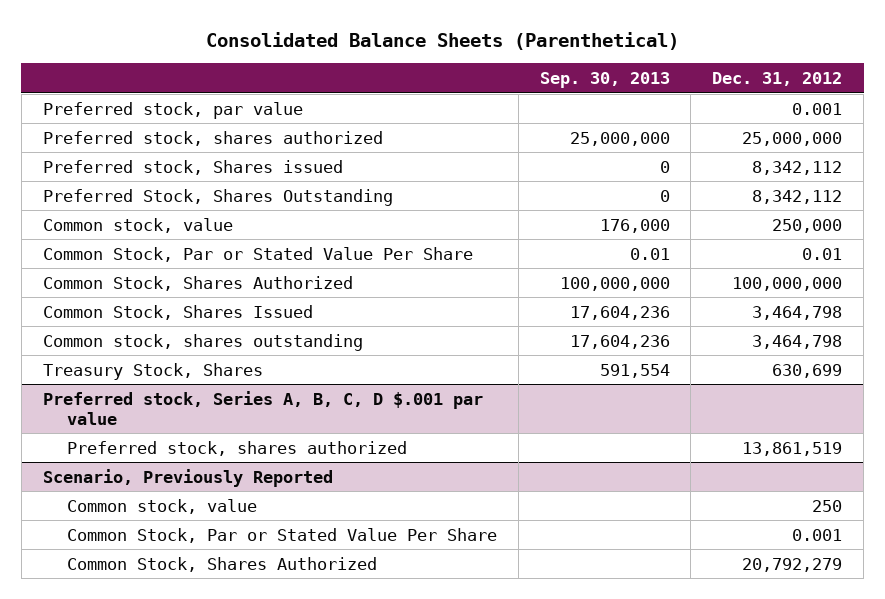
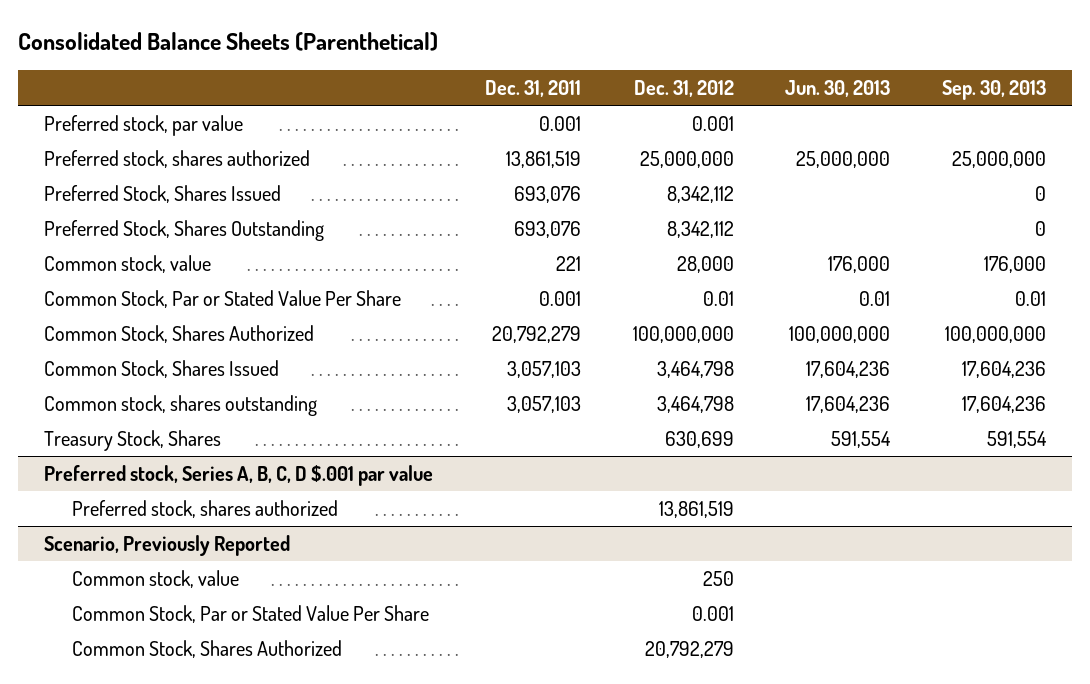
- | Sep. 30, 2013 | Dec. 31, 2012
+ | Dec. 31, 2011 | Dec. 31, 2012 | Jun. 30, 2013 | Sep. 30, 2013
- Preferred stock, Shares issued | 0 | 8,342,112
+ Preferred Stock, Shares Issued | 693,076 | 8,342,112 | | 0
- Common stock, value | 176,000 | 250,000
+ Common stock, value | 221 | 28,000 | 176,000 | 176,000

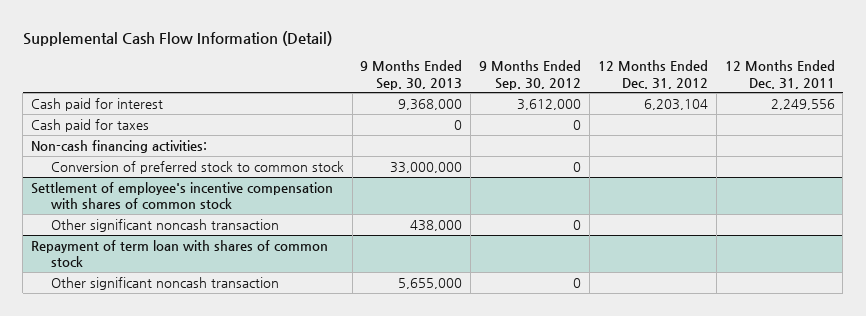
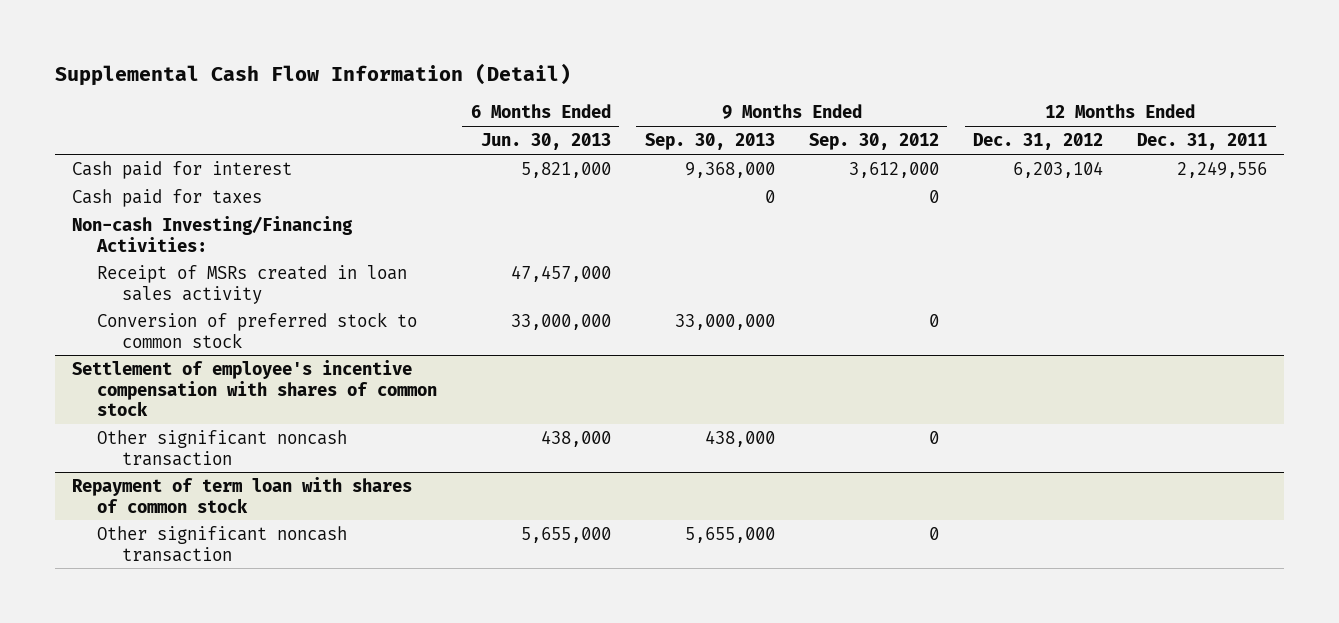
- | 9 Months Ended Sep. 30, 2013 | 9 Months Ended Sep. 30, 2012 | 12 Months Ended Dec. 31, 2012 | 12 Months Ended Dec. 31, 2011
+ | 6 Months Ended Jun. 30, 2013 | 9 Months Ended Sep. 30, 2013 | 9 Months Ended Sep. 30, 2012 | 12 Months Ended Dec. 31, 2012 | 12 Months Ended Dec. 31, 2011
- Non-cash financing activities:
+ Non-cash Investing/Financing Activities:
+ Receipt of MSRs created in loan sales activity | 47,457,000 | | | |

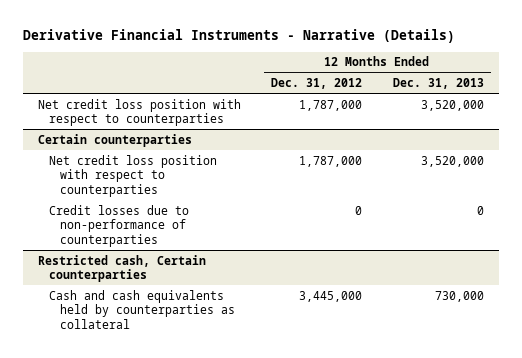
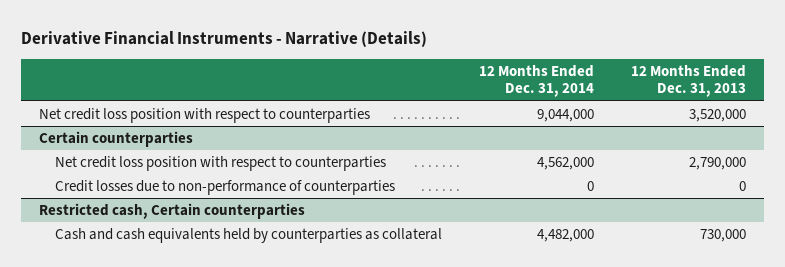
- | 12 Months Ended Dec. 31, 2012 | 12 Months Ended Dec. 31, 2013
+ | 12 Months Ended Dec. 31, 2014 | 12 Months Ended Dec. 31, 2013
@ Certain counterparties
- Net credit loss position with respect to counterparties | 1,787,000 | 3,520,000
+ Net credit loss position with respect to counterparties | 4,562,000 | 2,790,000

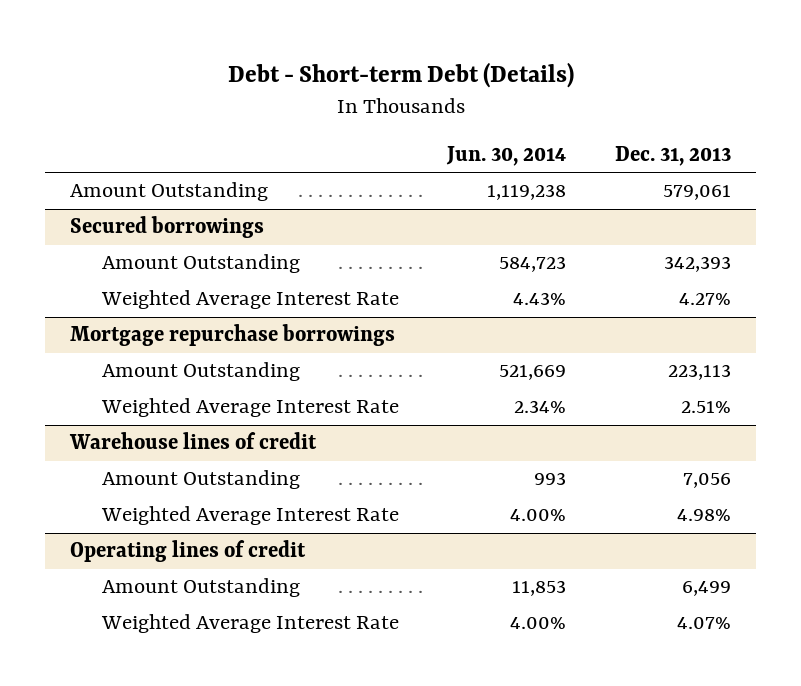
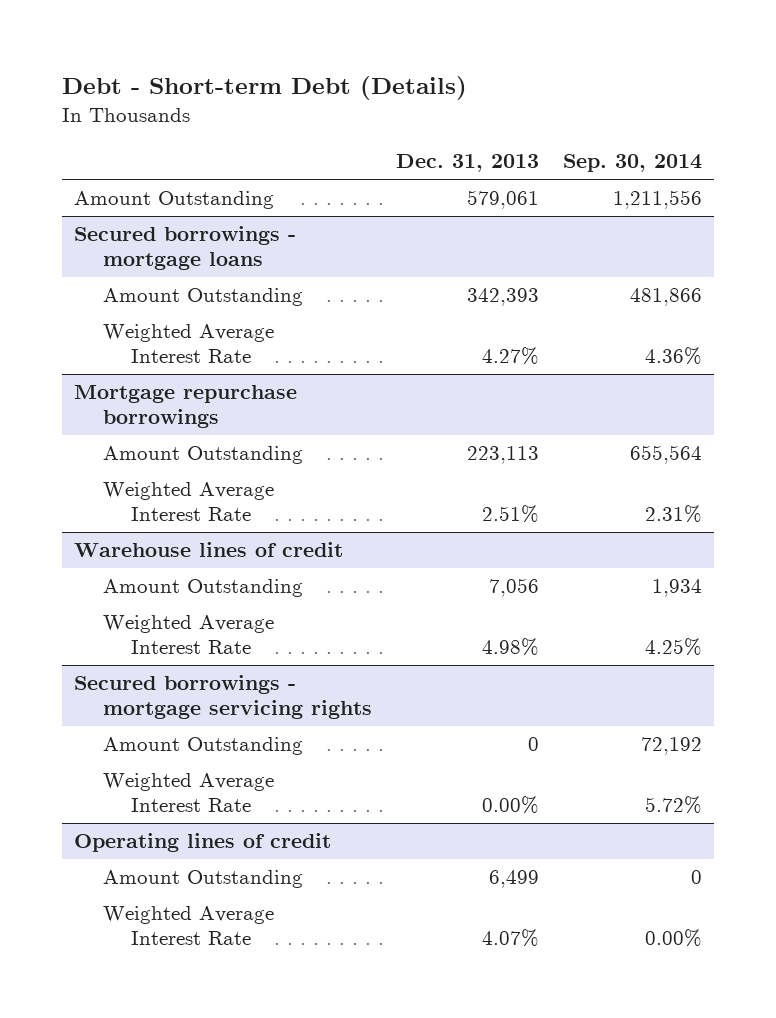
- | Jun. 30, 2014 | Dec. 31, 2013
+ | Dec. 31, 2013 | Sep. 30, 2014
- Secured borrowings
+ Secured borrowings - mortgage loans
+ Secured borrowings - mortgage servicing rights
+ Amount Outstanding | 0 | 72,192
+ Weighted Average Interest Rate | 0.00% | 5.72%

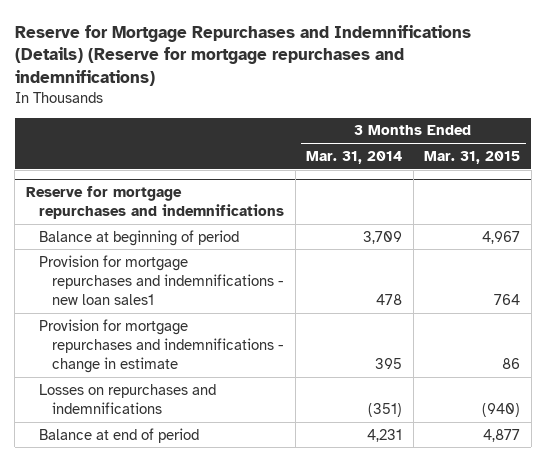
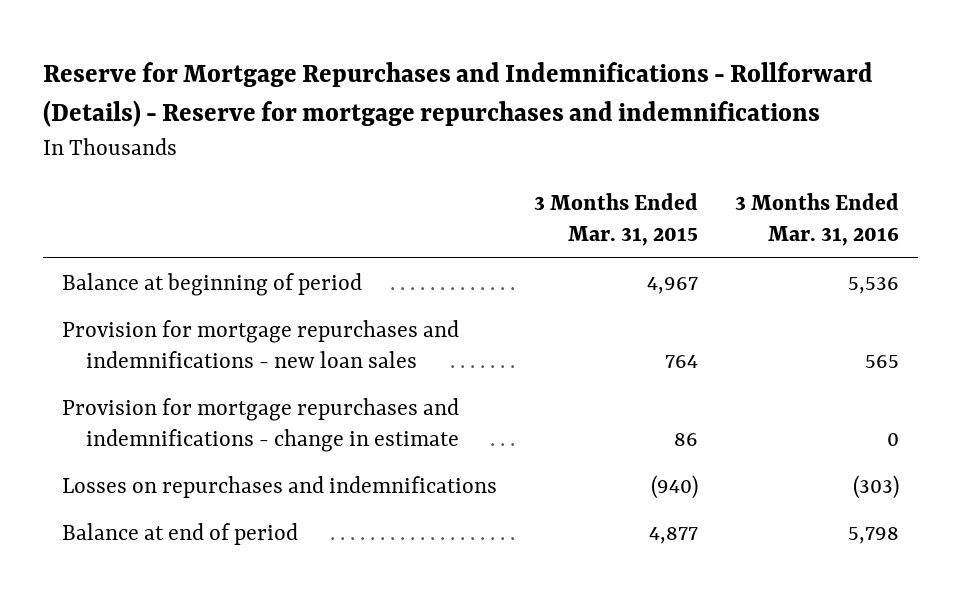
- Reserve for Mortgage Repurchases and Indemnifications (Details) (Reserve for mortgage repurchases and indemnifications)
+ Reserve for Mortgage Repurchases and Indemnifications - Rollforward (Details) - Reserve for mortgage repurchases and indemnifications
- | 3 Months Ended Mar. 31, 2014 | 3 Months Ended Mar. 31, 2015
+ | 3 Months Ended Mar. 31, 2015 | 3 Months Ended Mar. 31, 2016
- Reserve for mortgage repurchases and indemnifications
- Provision for mortgage repurchases and indemnifications - new loan sales1 | 478 | 764
+ Provision for mortgage repurchases and indemnifications - new loan sales | 764 | 565

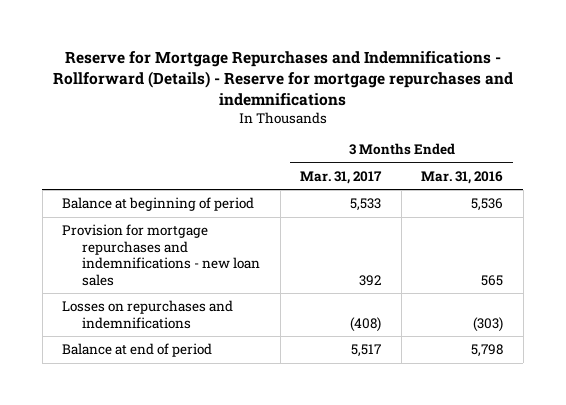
- | 3 Months Ended Mar. 31, 2015 | 3 Months Ended Mar. 31, 2016
+ | 3 Months Ended Mar. 31, 2017 | 3 Months Ended Mar. 31, 2016
- Provision for mortgage repurchases and indemnifications - change in estimate | 86 | 0

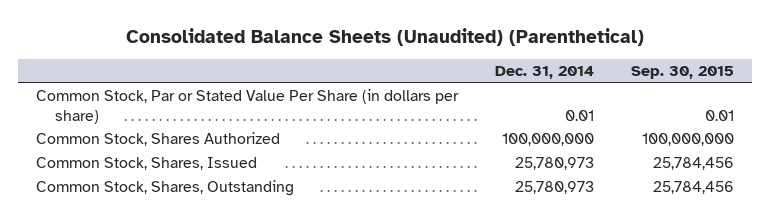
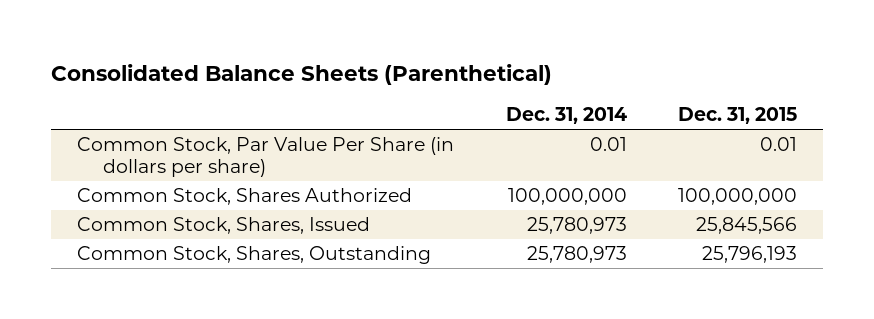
- Consolidated Balance Sheets (Unaudited) (Parenthetical)
+ Consolidated Balance Sheets (Parenthetical)
- | Dec. 31, 2014 | Sep. 30, 2015
+ | Dec. 31, 2014 | Dec. 31, 2015
- Common Stock, Par or Stated Value Per Share (in dollars per share) | 0.01 | 0.01
+ Common Stock, Par Value Per Share (in dollars per share) | 0.01 | 0.01

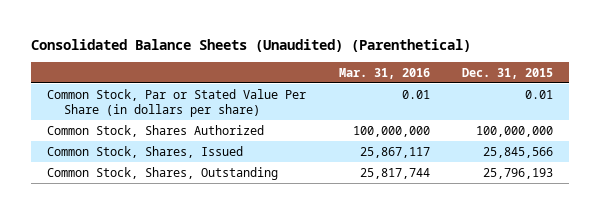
- Consolidated Balance Sheets (Parenthetical)
+ Consolidated Balance Sheets (Unaudited) (Parenthetical)
- | Dec. 31, 2014 | Dec. 31, 2015
+ | Mar. 31, 2016 | Dec. 31, 2015
- Common Stock, Par Value Per Share (in dollars per share) | 0.01 | 0.01
+ Common Stock, Par or Stated Value Per Share (in dollars per share) | 0.01 | 0.01

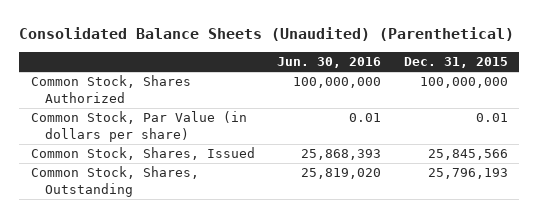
- | Mar. 31, 2016 | Dec. 31, 2015
+ | Jun. 30, 2016 | Dec. 31, 2015
- Common Stock, Par or Stated Value Per Share (in dollars per share) | 0.01 | 0.01
+ Common Stock, Par Value (in dollars per share) | 0.01 | 0.01

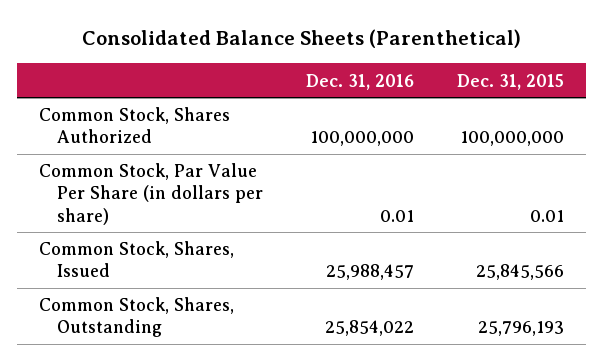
- Consolidated Balance Sheets (Unaudited) (Parenthetical)
+ Consolidated Balance Sheets (Parenthetical)
- | Jun. 30, 2016 | Dec. 31, 2015
+ | Dec. 31, 2016 | Dec. 31, 2015
- Common Stock, Par Value (in dollars per share) | 0.01 | 0.01
+ Common Stock, Par Value Per Share (in dollars per share) | 0.01 | 0.01

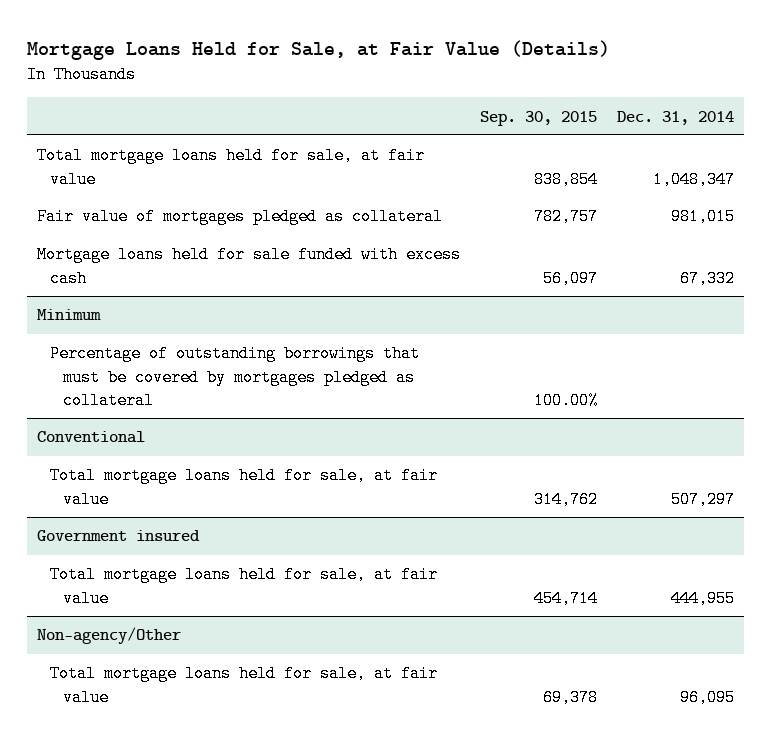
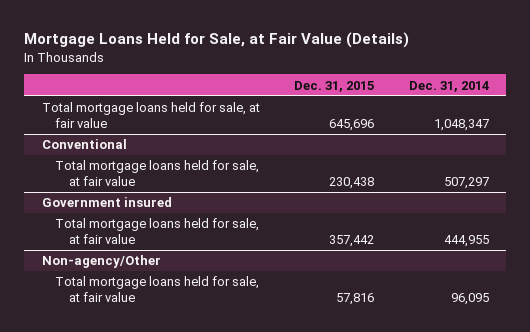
- | Sep. 30, 2015 | Dec. 31, 2014
+ | Dec. 31, 2015 | Dec. 31, 2014
- Fair value of mortgages pledged as collateral | 782,757 | 981,015
- Mortgage loans held for sale funded with excess cash | 56,097 | 67,332
- Minimum
- Percentage of outstanding borrowings that must be covered by mortgages pledged as collateral | 100.00% |

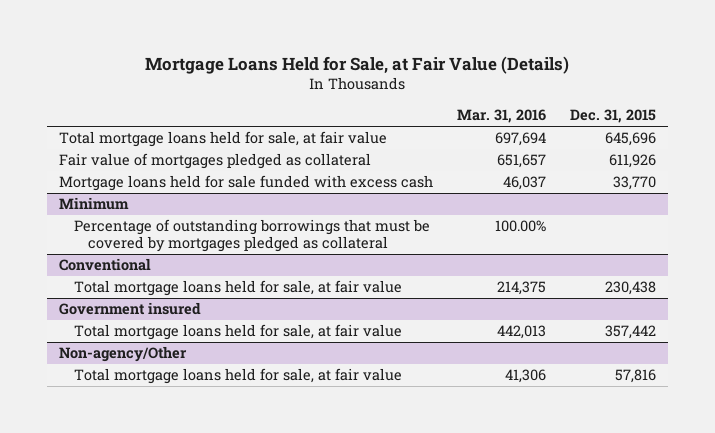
- | Dec. 31, 2015 | Dec. 31, 2014
+ | Mar. 31, 2016 | Dec. 31, 2015
+ Fair value of mortgages pledged as collateral | 651,657 | 611,926
+ Mortgage loans held for sale funded with excess cash | 46,037 | 33,770
+ Minimum
+ Percentage of outstanding borrowings that must be covered by mortgages pledged as collateral | 100.00% |

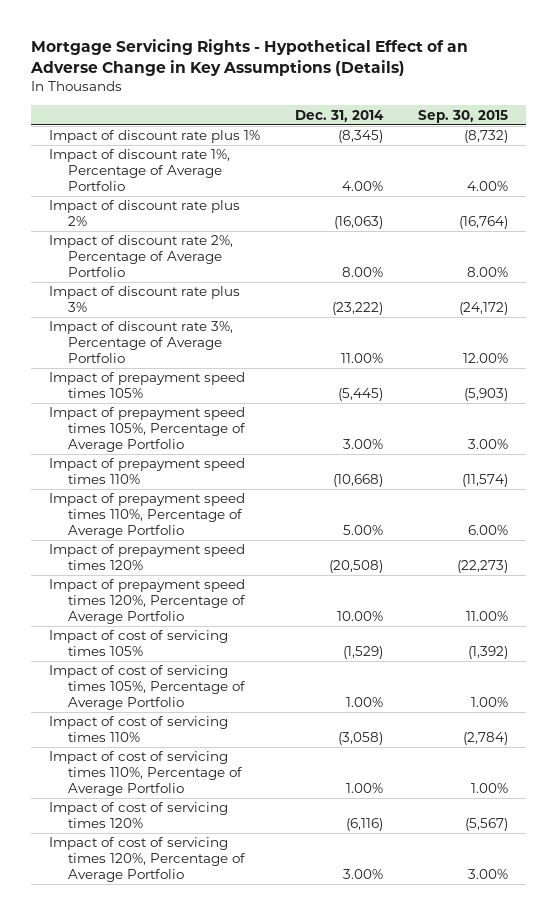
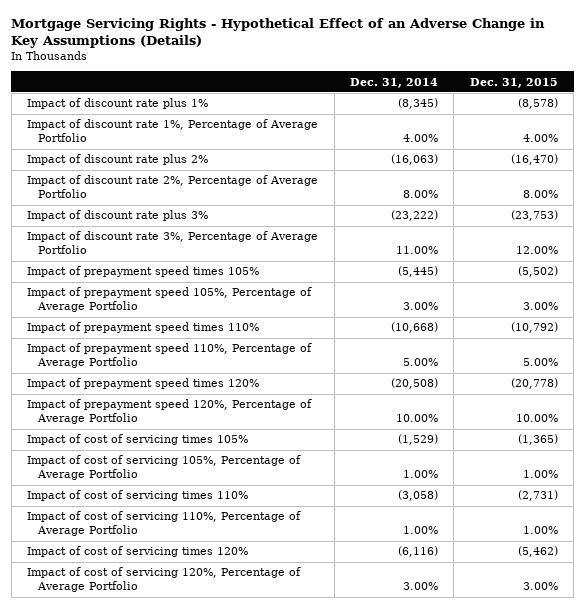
- | Dec. 31, 2014 | Sep. 30, 2015
+ | Dec. 31, 2014 | Dec. 31, 2015
- Impact of prepayment speed times 105%, Percentage of Average Portfolio | 3.00% | 3.00%
+ Impact of prepayment speed 105%, Percentage of Average Portfolio | 3.00% | 3.00%
- Impact of prepayment speed times 110%, Percentage of Average Portfolio | 5.00% | 6.00%
+ Impact of prepayment speed 110%, Percentage of Average Portfolio | 5.00% | 5.00%
- Impact of prepayment speed times 120%, Percentage of Average Portfolio | 10.00% | 11.00%
+ Impact of prepayment speed 120%, Percentage of Average Portfolio | 10.00% | 10.00%
- Impact of cost of servicing times 105%, Percentage of Average Portfolio | 1.00% | 1.00%
+ Impact of cost of servicing 105%, Percentage of Average Portfolio | 1.00% | 1.00%
- Impact of cost of servicing times 110%, Percentage of Average Portfolio | 1.00% | 1.00%
+ Impact of cost of servicing 110%, Percentage of Average Portfolio | 1.00% | 1.00%
- Impact of cost of servicing times 120%, Percentage of Average Portfolio | 3.00% | 3.00%
+ Impact of cost of servicing 120%, Percentage of Average Portfolio | 3.00% | 3.00%

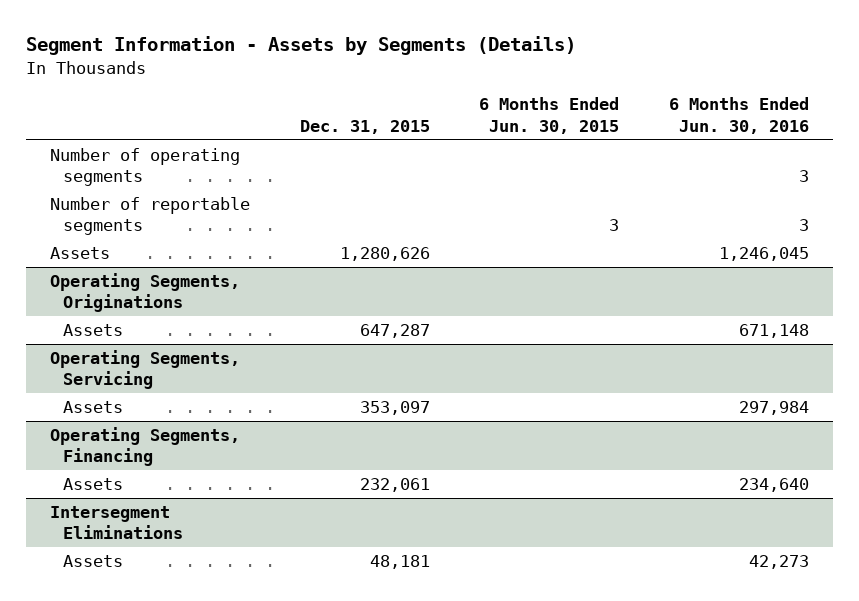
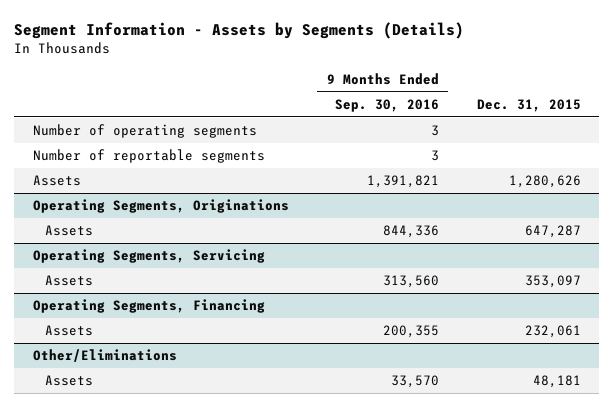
- | Dec. 31, 2015 | 6 Months Ended Jun. 30, 2015 | 6 Months Ended Jun. 30, 2016
+ | 9 Months Ended Sep. 30, 2016 | Dec. 31, 2015
- Intersegment Eliminations
+ Other/Eliminations

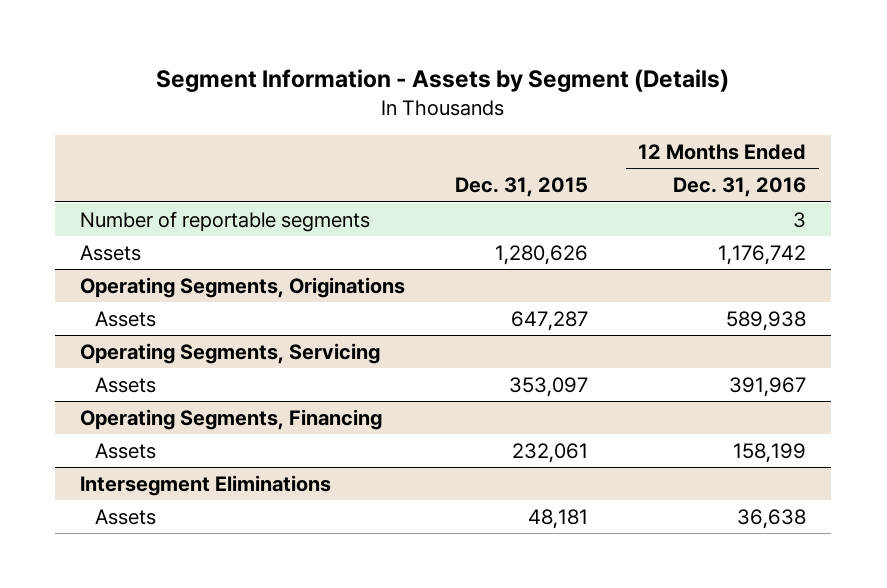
- Segment Information - Assets by Segments (Details)
+ Segment Information - Assets by Segment (Details)
- | 9 Months Ended Sep. 30, 2016 | Dec. 31, 2015
+ | Dec. 31, 2015 | 12 Months Ended Dec. 31, 2016
- Number of operating segments | 3 |
- Other/Eliminations
+ Intersegment Eliminations

